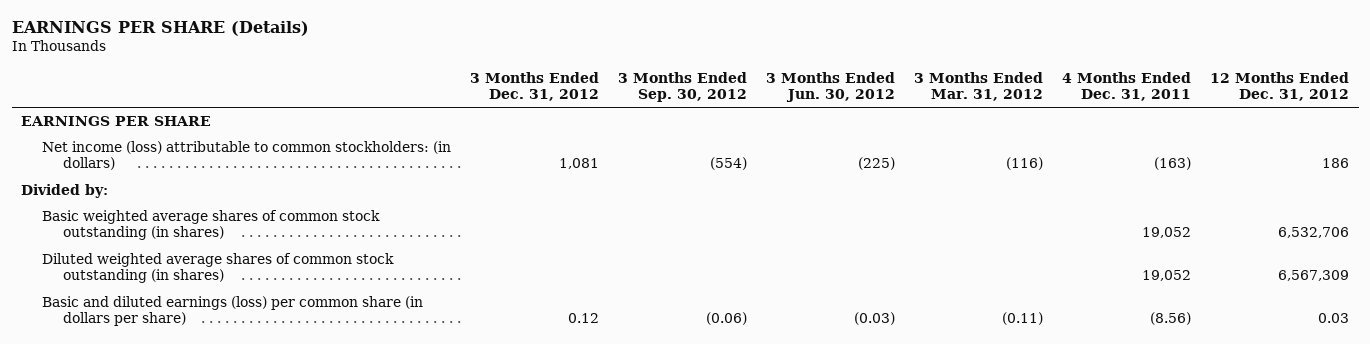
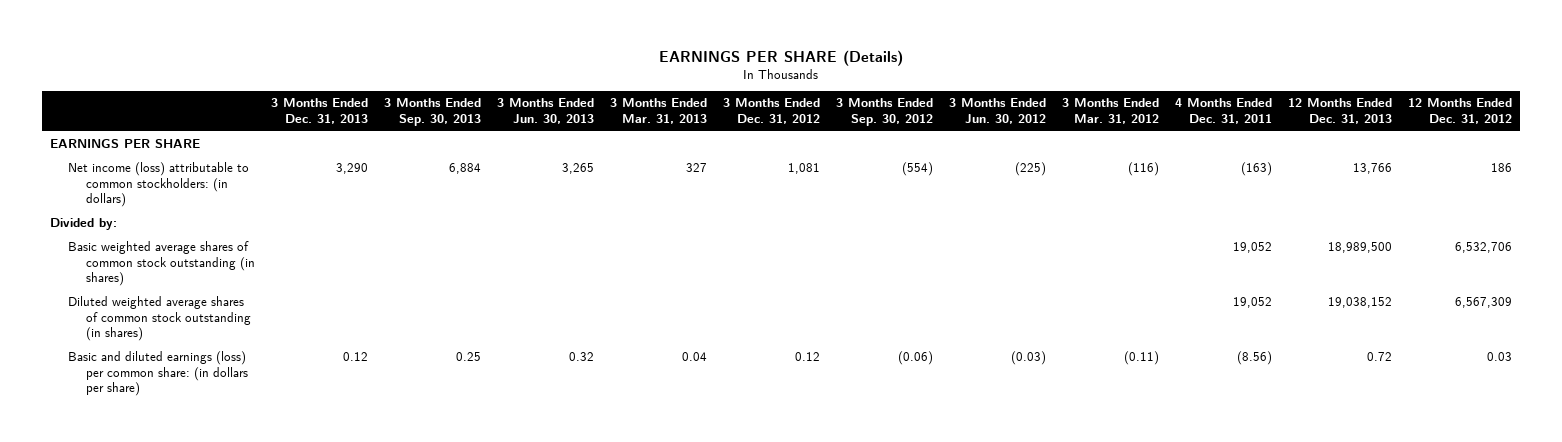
- | 3 Months Ended Dec. 31, 2012 | 3 Months Ended Sep. 30, 2012 | 3 Months Ended Jun. 30, 2012 | 3 Months Ended Mar. 31, 2012 | 4 Months Ended Dec. 31, 2011 | 12 Months Ended Dec. 31, 2012
+ | 3 Months Ended Dec. 31, 2013 | 3 Months Ended Sep. 30, 2013 | 3 Months Ended Jun. 30, 2013 | 3 Months Ended Mar. 31, 2013 | 3 Months Ended Dec. 31, 2012 | 3 Months Ended Sep. 30, 2012 | 3 Months Ended Jun. 30, 2012 | 3 Months Ended Mar. 31, 2012 | 4 Months Ended Dec. 31, 2011 | 12 Months Ended Dec. 31, 2013 | 12 Months Ended Dec. 31, 2012
- Basic and diluted earnings (loss) per common share (in dollars per share) | 0.12 | (0.06) | (0.03) | (0.11) | (8.56) | 0.03
+ Basic and diluted earnings (loss) per common share: (in dollars per share) | 0.12 | 0.25 | 0.32 | 0.04 | 0.12 | (0.06) | (0.03) | (0.11) | (8.56) | 0.72 | 0.03

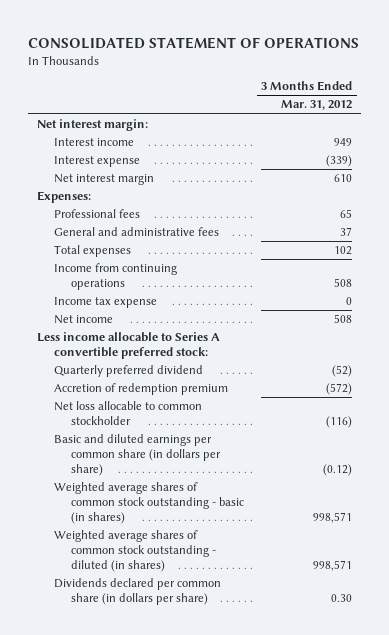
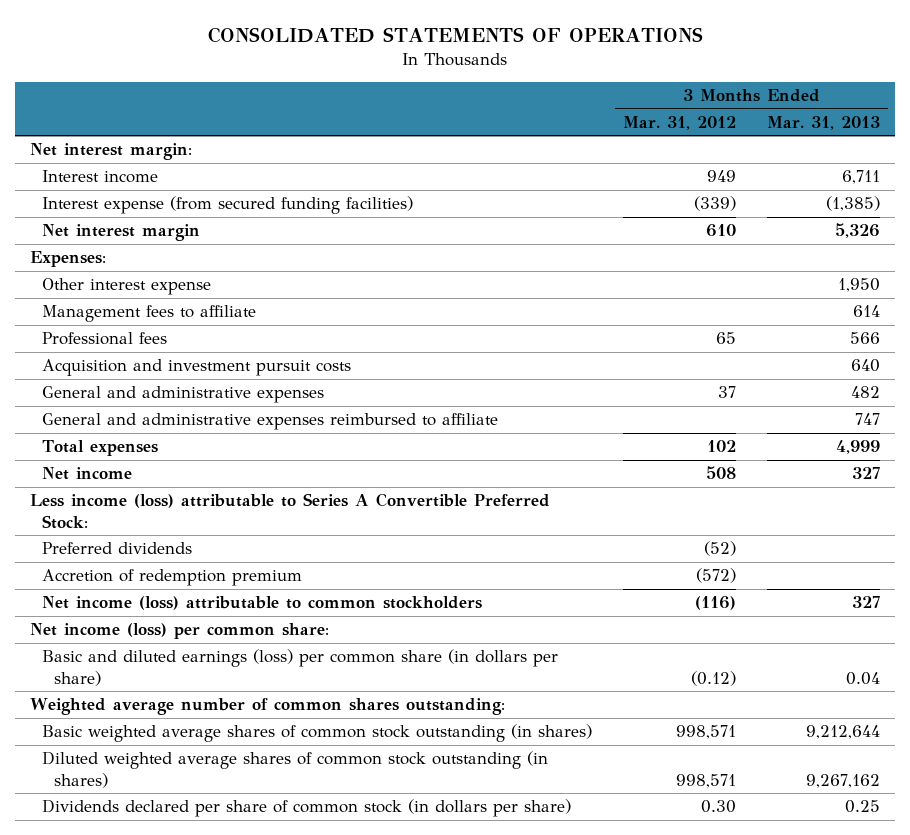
- CONSOLIDATED STATEMENT OF OPERATIONS
+ CONSOLIDATED STATEMENTS OF OPERATIONS
- | 3 Months Ended Mar. 31, 2012
+ | 3 Months Ended Mar. 31, 2012 | 3 Months Ended Mar. 31, 2013
- Interest expense | (339)
+ Interest expense (from secured funding facilities) | (339) | (1,385)
+ Other interest expense | | 1,950
+ Management fees to affiliate | | 614
- General and administrative fees | 37
+ Acquisition and investment pursuit costs | | 640
+ General and administrative expenses | 37 | 482
+ General and administrative expenses reimbursed to affiliate | | 747
- Income from continuing operations | 508
- Income tax expense | 0
- Less income allocable to Series A convertible preferred stock:
- Quarterly preferred dividend | (52)
+ Less income (loss) attributable to Series A Convertible Preferred Stock:
+ Preferred dividends | (52) |
- Net loss allocable to common stockholder | (116)
- Basic and diluted earnings per common share (in dollars per share) | (0.12)
- Weighted average shares of common stock outstanding - basic (in shares) | 998,571
- Weighted average shares of common stock outstanding - diluted (in shares) | 998,571
- Dividends declared per common share (in dollars per share) | 0.30
+ Net income (loss) attributable to common stockholders | (116) | 327
+ Net income (loss) per common share:
+ Basic and diluted earnings (loss) per common share (in dollars per share) | (0.12) | 0.04
+ Weighted average number of common shares outstanding:
+ Basic weighted average shares of common stock outstanding (in shares) | 998,571 | 9,212,644
+ Diluted weighted average shares of common stock outstanding (in shares) | 998,571 | 9,267,162
+ Dividends declared per share of common stock (in dollars per share) | 0.30 | 0.25

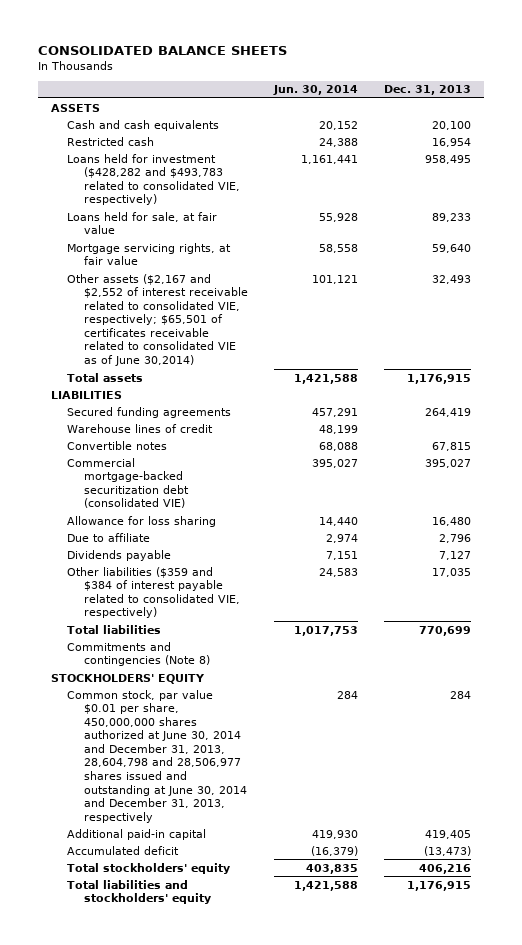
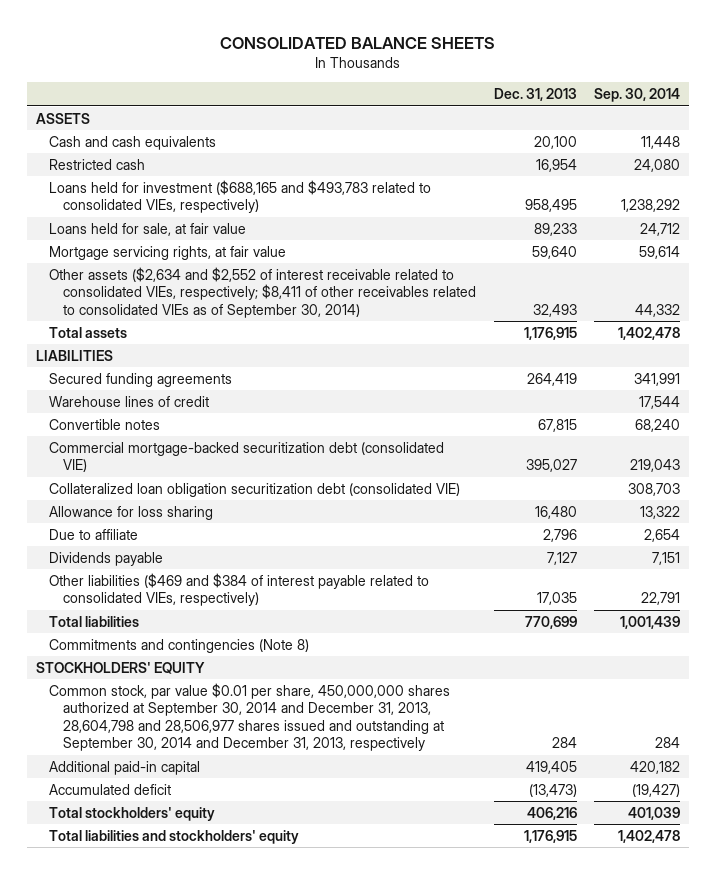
- | Jun. 30, 2014 | Dec. 31, 2013
+ | Dec. 31, 2013 | Sep. 30, 2014
- Loans held for investment ($428,282 and $493,783 related to consolidated VIE, respectively) | 1,161,441 | 958,495
+ Loans held for investment ($688,165 and $493,783 related to consolidated VIEs, respectively) | 958,495 | 1,238,292
- Other assets ($2,167 and $2,552 of interest receivable related to consolidated VIE, respectively; $65,501 of certificates receivable related to consolidated VIE as of June 30,2014) | 101,121 | 32,493
+ Other assets ($2,634 and $2,552 of interest receivable related to consolidated VIEs, respectively; $8,411 of other receivables related to consolidated VIEs as of September 30, 2014) | 32,493 | 44,332
+ Collateralized loan obligation securitization debt (consolidated VIE) | | 308,703
- Other liabilities ($359 and $384 of interest payable related to consolidated VIE, respectively) | 24,583 | 17,035
+ Other liabilities ($469 and $384 of interest payable related to consolidated VIEs, respectively) | 17,035 | 22,791
- Common stock, par value $0.01 per share, 450,000,000 shares authorized at June 30, 2014 and December 31, 2013, 28,604,798 and 28,506,977 shares issued and outstanding at June 30, 2014 and December 31, 2013, respectively | 284 | 284
+ Common stock, par value $0.01 per share, 450,000,000 shares authorized at September 30, 2014 and December 31, 2013, 28,604,798 and 28,506,977 shares issued and outstanding at September 30, 2014 and December 31, 2013, respectively | 284 | 284

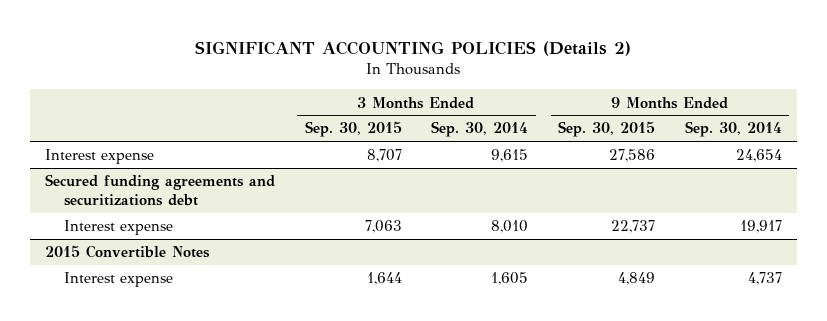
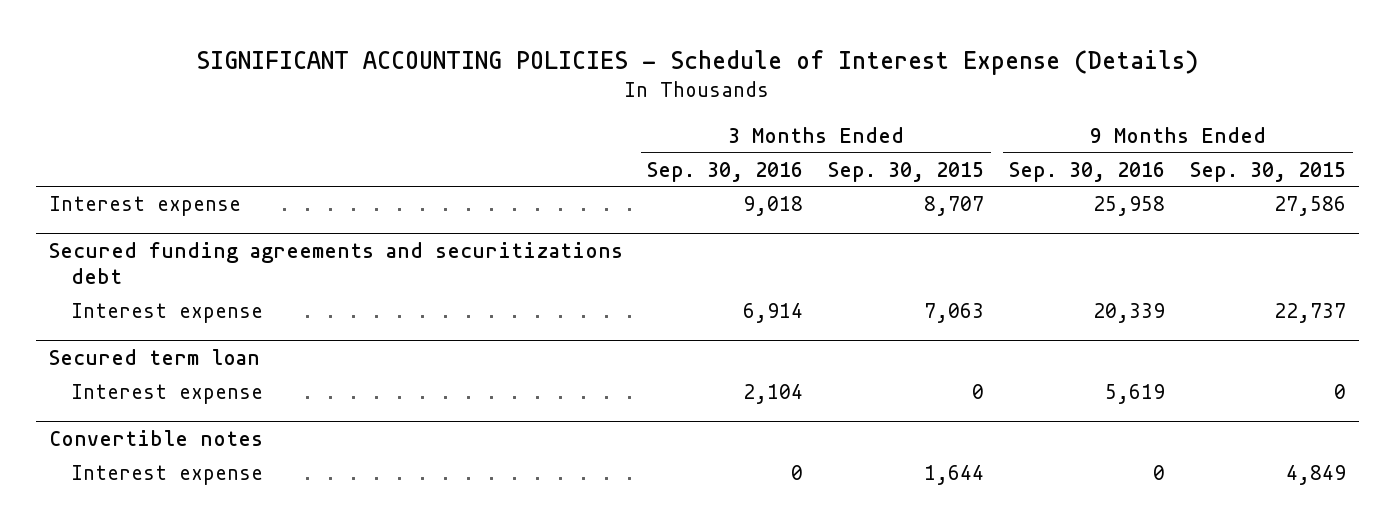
- SIGNIFICANT ACCOUNTING POLICIES (Details 2)
+ SIGNIFICANT ACCOUNTING POLICIES - Schedule of Interest Expense (Details)
- | 3 Months Ended Sep. 30, 2015 | 3 Months Ended Sep. 30, 2014 | 9 Months Ended Sep. 30, 2015 | 9 Months Ended Sep. 30, 2014
+ | 3 Months Ended Sep. 30, 2016 | 3 Months Ended Sep. 30, 2015 | 9 Months Ended Sep. 30, 2016 | 9 Months Ended Sep. 30, 2015
- 2015 Convertible Notes
+ Secured term loan
+ Interest expense | 2,104 | 0 | 5,619 | 0
+ Convertible notes

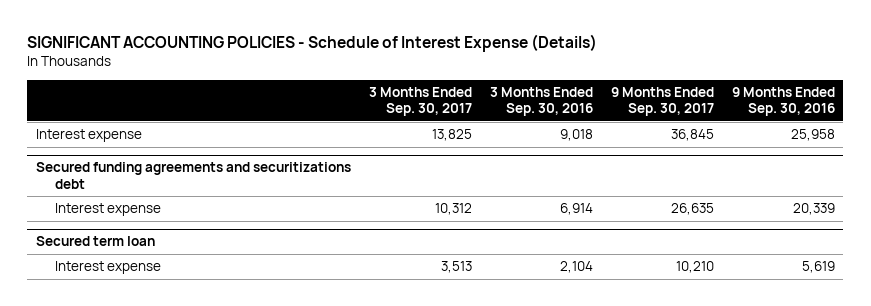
- | 3 Months Ended Sep. 30, 2016 | 3 Months Ended Sep. 30, 2015 | 9 Months Ended Sep. 30, 2016 | 9 Months Ended Sep. 30, 2015
+ | 3 Months Ended Sep. 30, 2017 | 3 Months Ended Sep. 30, 2016 | 9 Months Ended Sep. 30, 2017 | 9 Months Ended Sep. 30, 2016
- Convertible notes
- Interest expense | 0 | 1,644 | 0 | 4,849

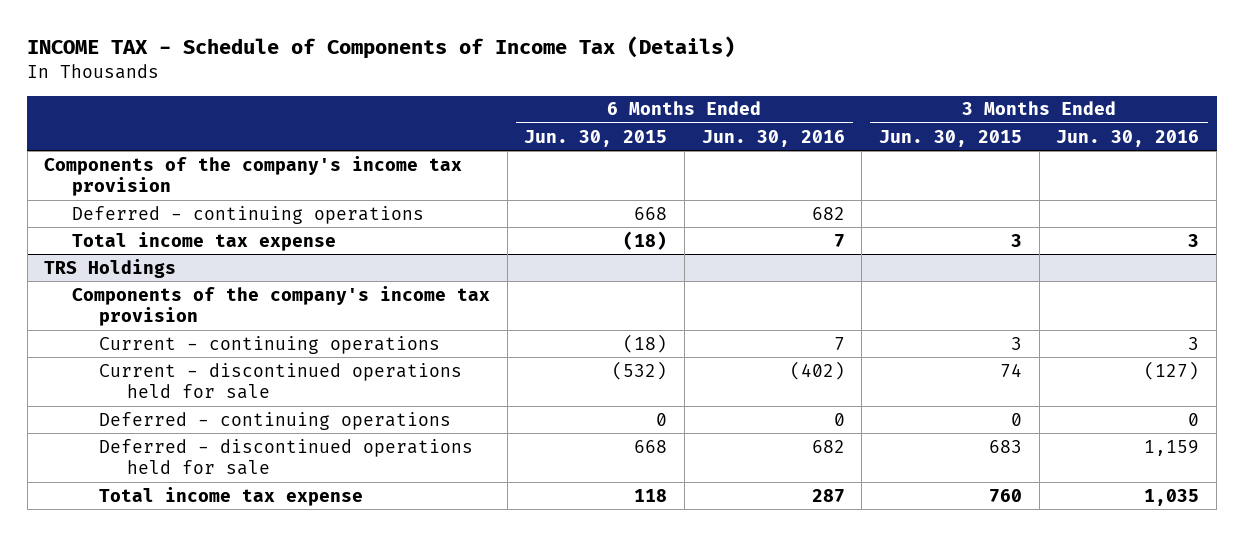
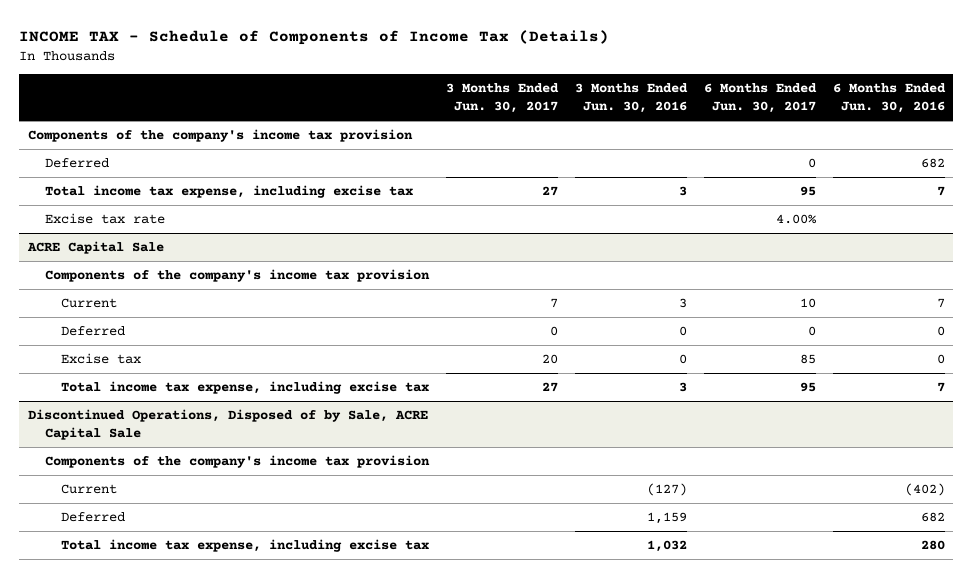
- | 6 Months Ended Jun. 30, 2015 | 6 Months Ended Jun. 30, 2016 | 3 Months Ended Jun. 30, 2015 | 3 Months Ended Jun. 30, 2016
+ | 3 Months Ended Jun. 30, 2017 | 3 Months Ended Jun. 30, 2016 | 6 Months Ended Jun. 30, 2017 | 6 Months Ended Jun. 30, 2016
- Deferred - continuing operations | 668 | 682 | |
- Total income tax expense | (18) | 7 | 3 | 3
- TRS Holdings
+ Deferred | | | 0 | 682
+ Total income tax expense, including excise tax | 27 | 3 | 95 | 7
+ Excise tax rate | | | 4.00% |
+ ACRE Capital Sale
- Current - continuing operations | (18) | 7 | 3 | 3
- Current - discontinued operations held for sale | (532) | (402) | 74 | (127)
- Deferred - continuing operations | 0 | 0 | 0 | 0
- Deferred - discontinued operations held for sale | 668 | 682 | 683 | 1,159
- Total income tax expense | 118 | 287 | 760 | 1,035
+ Current | 7 | 3 | 10 | 7
+ Deferred | 0 | 0 | 0 | 0
+ Excise tax | 20 | 0 | 85 | 0
+ Total income tax expense, including excise tax | 27 | 3 | 95 | 7
+ Discontinued Operations, Disposed of by Sale, ACRE Capital Sale
+ Components of the company's income tax provision
+ Current | | (127) | | (402)
+ Deferred | | 1,159 | | 682
+ Total income tax expense, including excise tax | | 1,032 | | 280

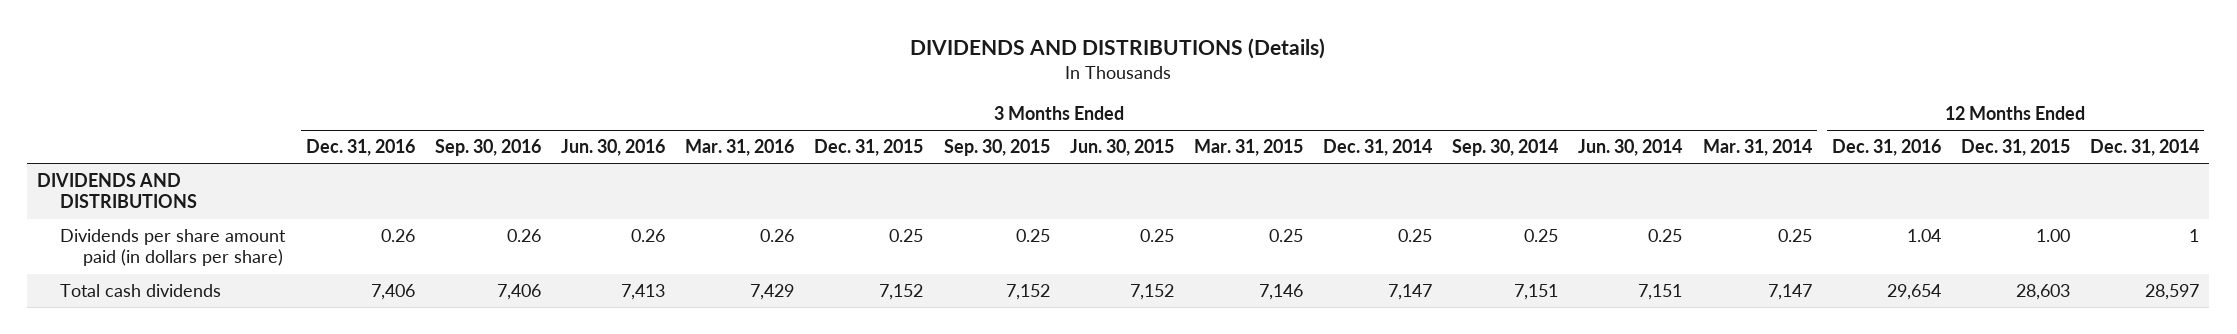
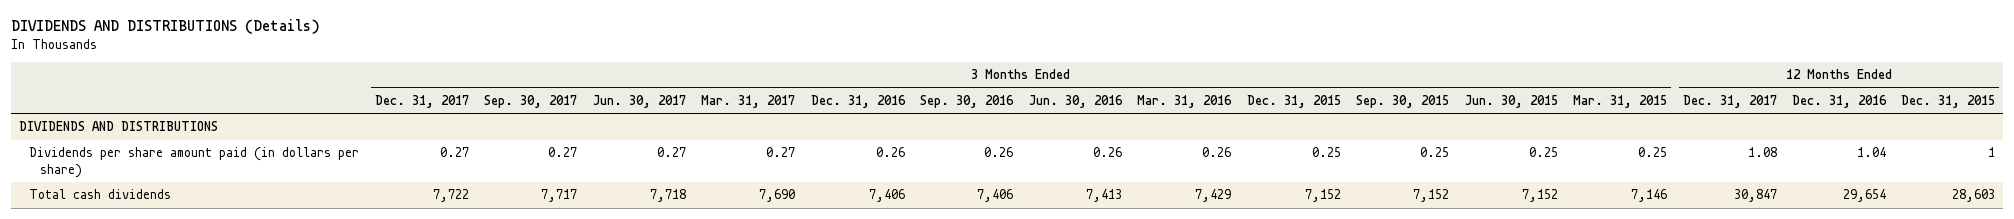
- | 3 Months Ended Dec. 31, 2016 | 3 Months Ended Sep. 30, 2016 | 3 Months Ended Jun. 30, 2016 | 3 Months Ended Mar. 31, 2016 | 3 Months Ended Dec. 31, 2015 | 3 Months Ended Sep. 30, 2015 | 3 Months Ended Jun. 30, 2015 | 3 Months Ended Mar. 31, 2015 | 3 Months Ended Dec. 31, 2014 | 3 Months Ended Sep. 30, 2014 | 3 Months Ended Jun. 30, 2014 | 3 Months Ended Mar. 31, 2014 | 12 Months Ended Dec. 31, 2016 | 12 Months Ended Dec. 31, 2015 | 12 Months Ended Dec. 31, 2014
+ | 3 Months Ended Dec. 31, 2017 | 3 Months Ended Sep. 30, 2017 | 3 Months Ended Jun. 30, 2017 | 3 Months Ended Mar. 31, 2017 | 3 Months Ended Dec. 31, 2016 | 3 Months Ended Sep. 30, 2016 | 3 Months Ended Jun. 30, 2016 | 3 Months Ended Mar. 31, 2016 | 3 Months Ended Dec. 31, 2015 | 3 Months Ended Sep. 30, 2015 | 3 Months Ended Jun. 30, 2015 | 3 Months Ended Mar. 31, 2015 | 12 Months Ended Dec. 31, 2017 | 12 Months Ended Dec. 31, 2016 | 12 Months Ended Dec. 31, 2015
- Dividends per share amount paid (in dollars per share) | 0.26 | 0.26 | 0.26 | 0.26 | 0.25 | 0.25 | 0.25 | 0.25 | 0.25 | 0.25 | 0.25 | 0.25 | 1.04 | 1.00 | 1
+ Dividends per share amount paid (in dollars per share) | 0.27 | 0.27 | 0.27 | 0.27 | 0.26 | 0.26 | 0.26 | 0.26 | 0.25 | 0.25 | 0.25 | 0.25 | 1.08 | 1.04 | 1

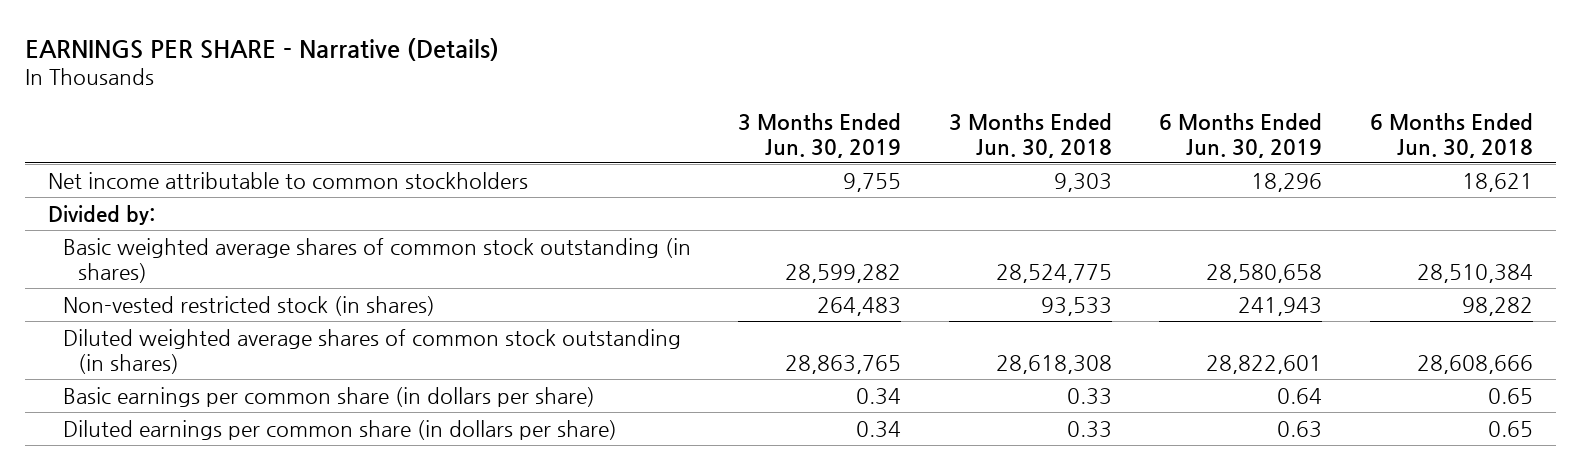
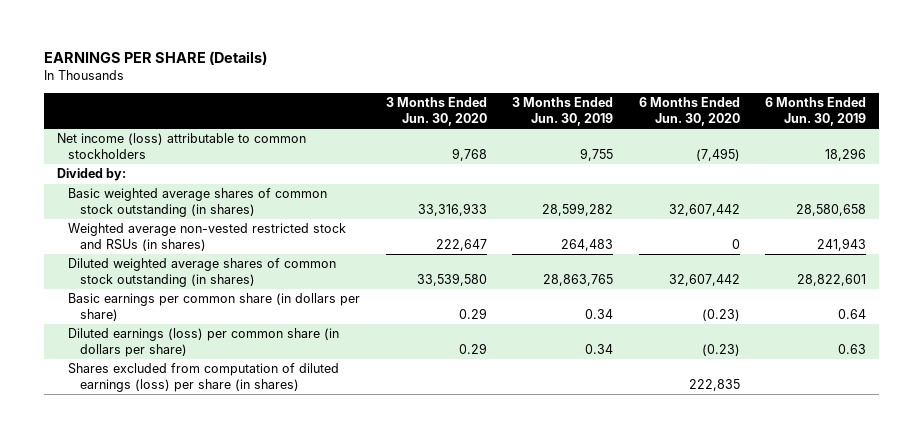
- EARNINGS PER SHARE - Narrative (Details)
+ EARNINGS PER SHARE (Details)
- | 3 Months Ended Jun. 30, 2019 | 3 Months Ended Jun. 30, 2018 | 6 Months Ended Jun. 30, 2019 | 6 Months Ended Jun. 30, 2018
+ | 3 Months Ended Jun. 30, 2020 | 3 Months Ended Jun. 30, 2019 | 6 Months Ended Jun. 30, 2020 | 6 Months Ended Jun. 30, 2019
- Net income attributable to common stockholders | 9,755 | 9,303 | 18,296 | 18,621
+ Net income (loss) attributable to common stockholders | 9,768 | 9,755 | (7,495) | 18,296
- Non-vested restricted stock (in shares) | 264,483 | 93,533 | 241,943 | 98,282
+ Weighted average non-vested restricted stock and RSUs (in shares) | 222,647 | 264,483 | 0 | 241,943
- Diluted earnings per common share (in dollars per share) | 0.34 | 0.33 | 0.63 | 0.65
+ Diluted earnings (loss) per common share (in dollars per share) | 0.29 | 0.34 | (0.23) | 0.63
+ Shares excluded from computation of diluted earnings (loss) per share (in shares) | | | 222,835 |

